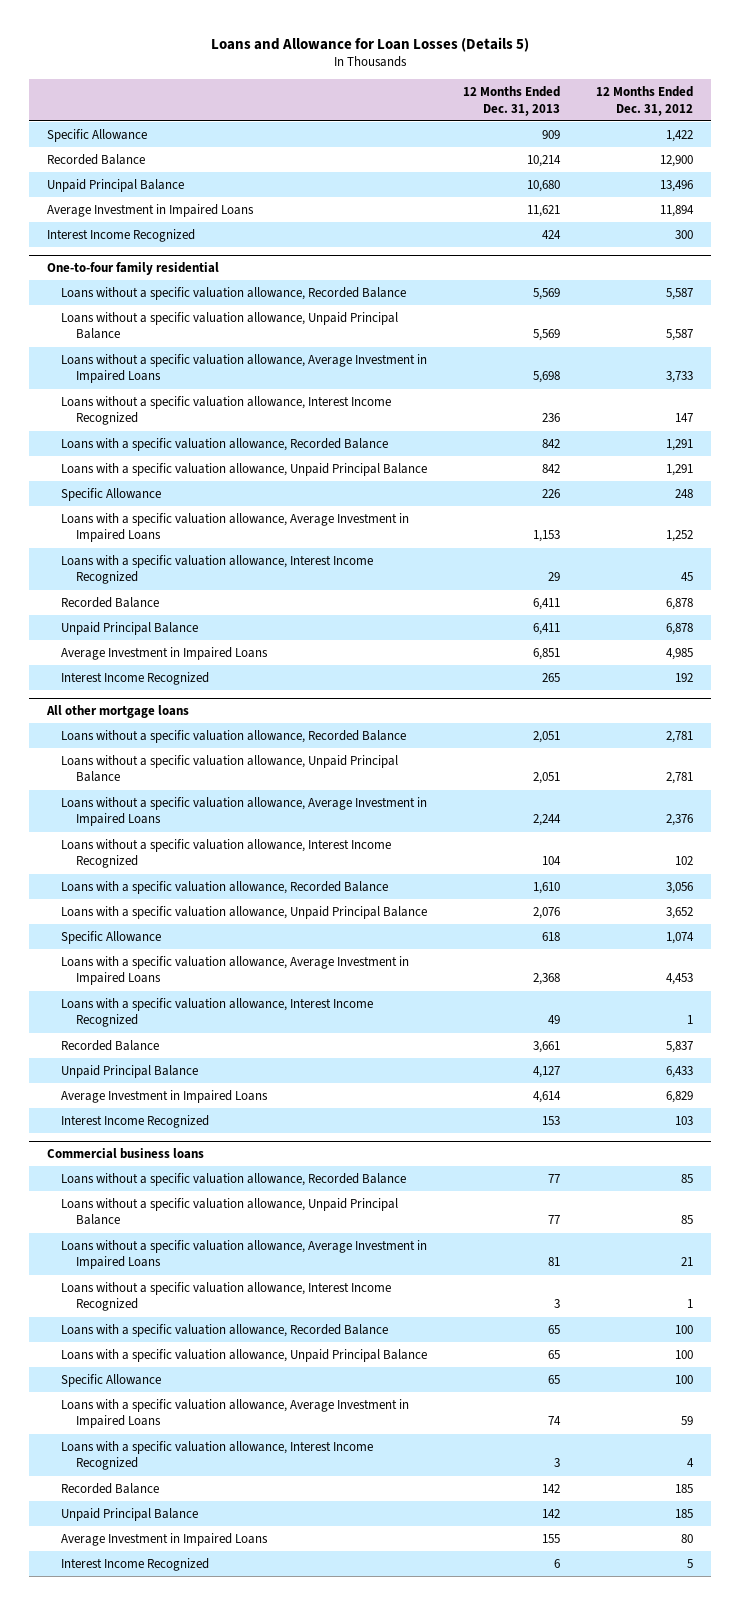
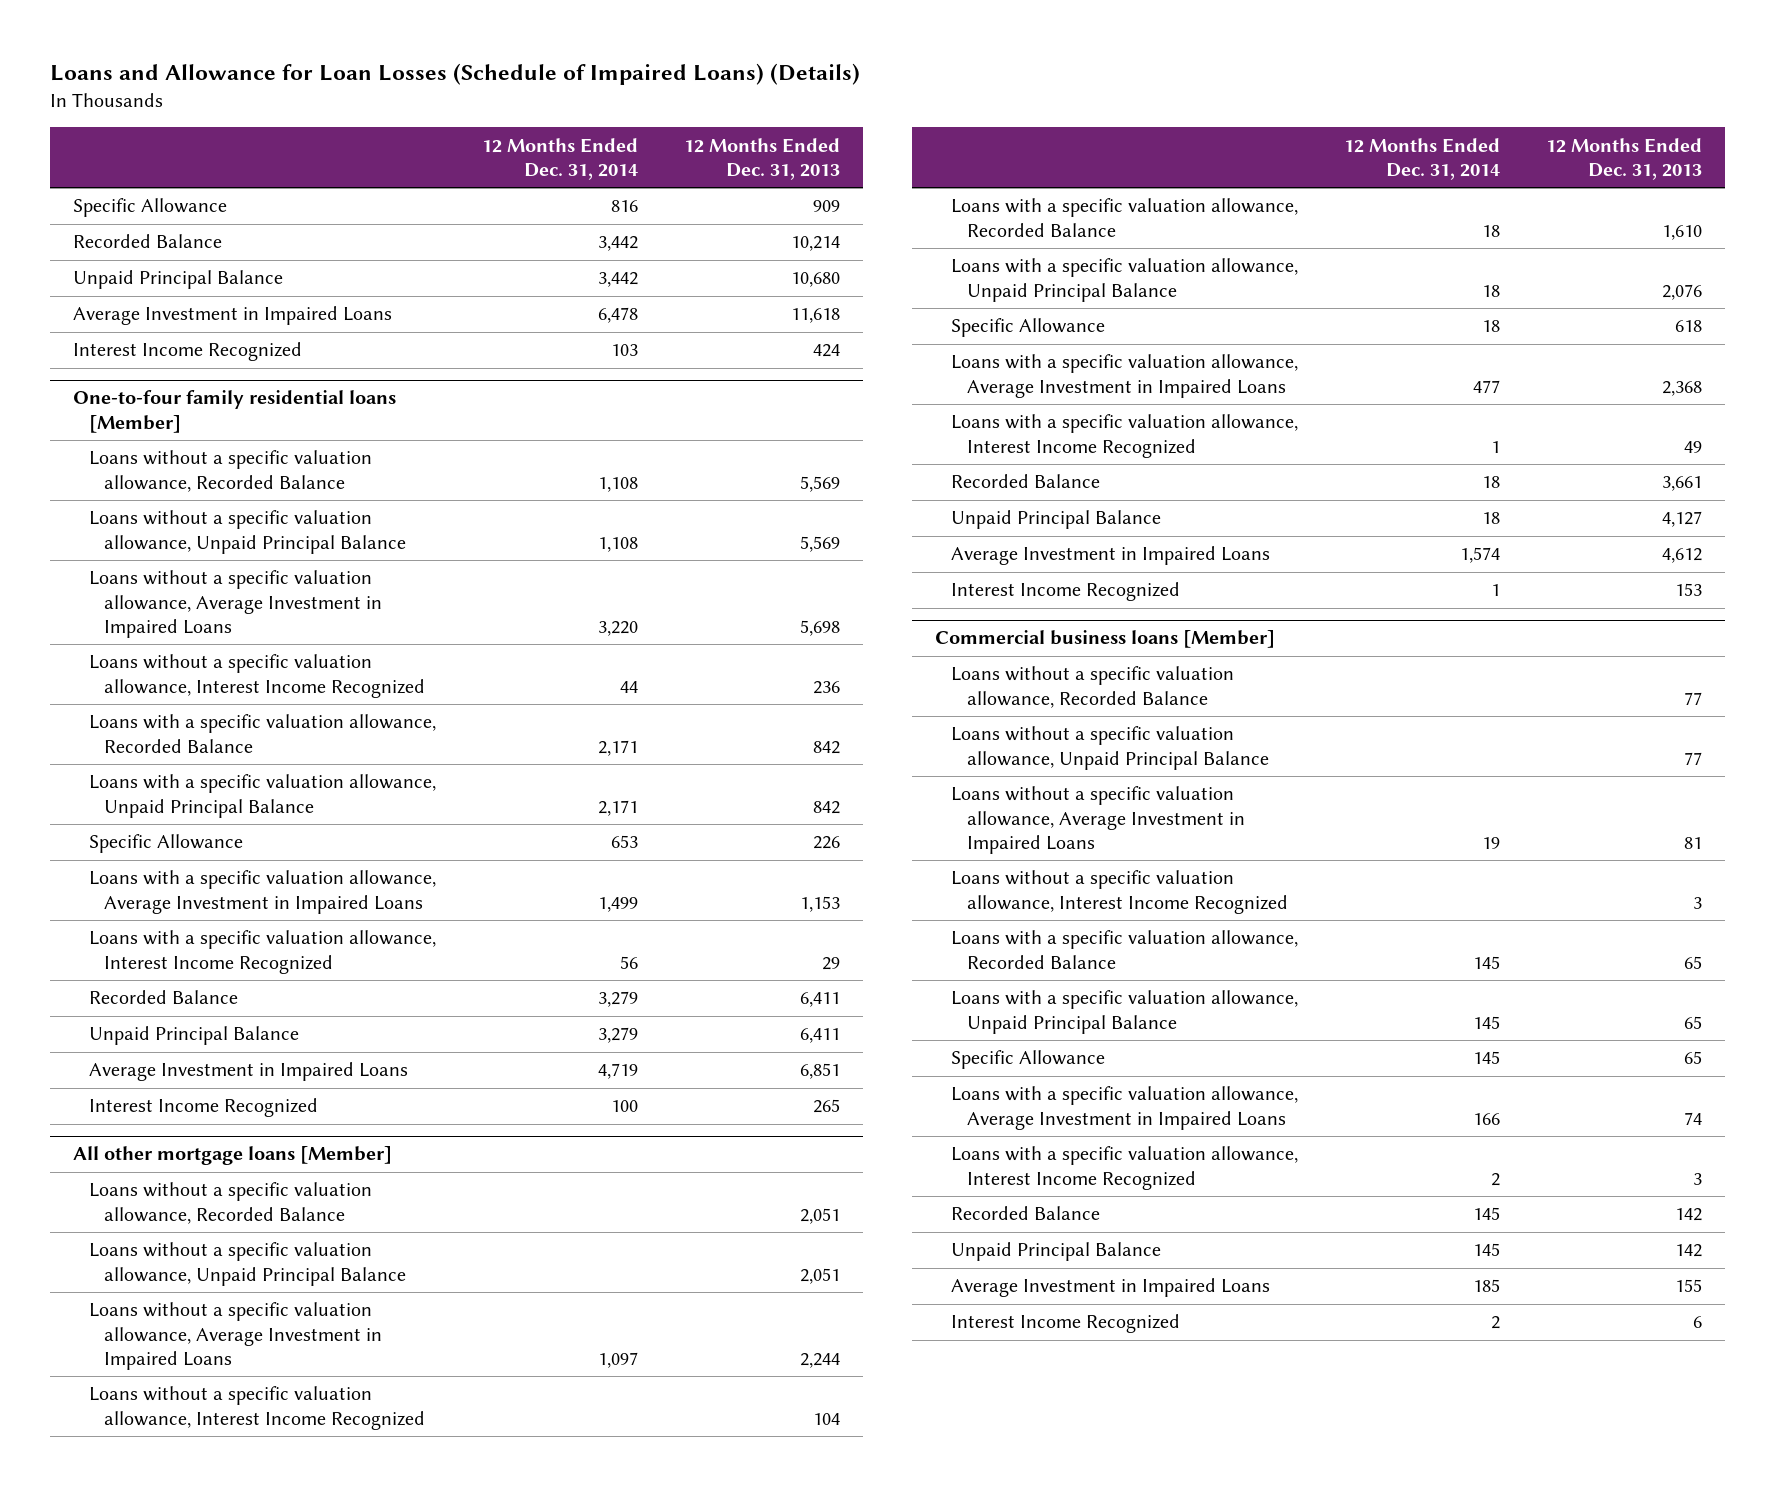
- Loans and Allowance for Loan Losses (Details 5)
+ Loans and Allowance for Loan Losses (Schedule of Impaired Loans) (Details)
- | 12 Months Ended Dec. 31, 2013 | 12 Months Ended Dec. 31, 2012
+ | 12 Months Ended Dec. 31, 2014 | 12 Months Ended Dec. 31, 2013
- Average Investment in Impaired Loans | 11,621 | 11,894
+ Average Investment in Impaired Loans | 6,478 | 11,618
- One-to-four family residential
+ One-to-four family residential loans [Member]
- All other mortgage loans
+ All other mortgage loans [Member]
- Average Investment in Impaired Loans | 4,614 | 6,829
+ Average Investment in Impaired Loans | 1,574 | 4,612
- Commercial business loans
+ Commercial business loans [Member]

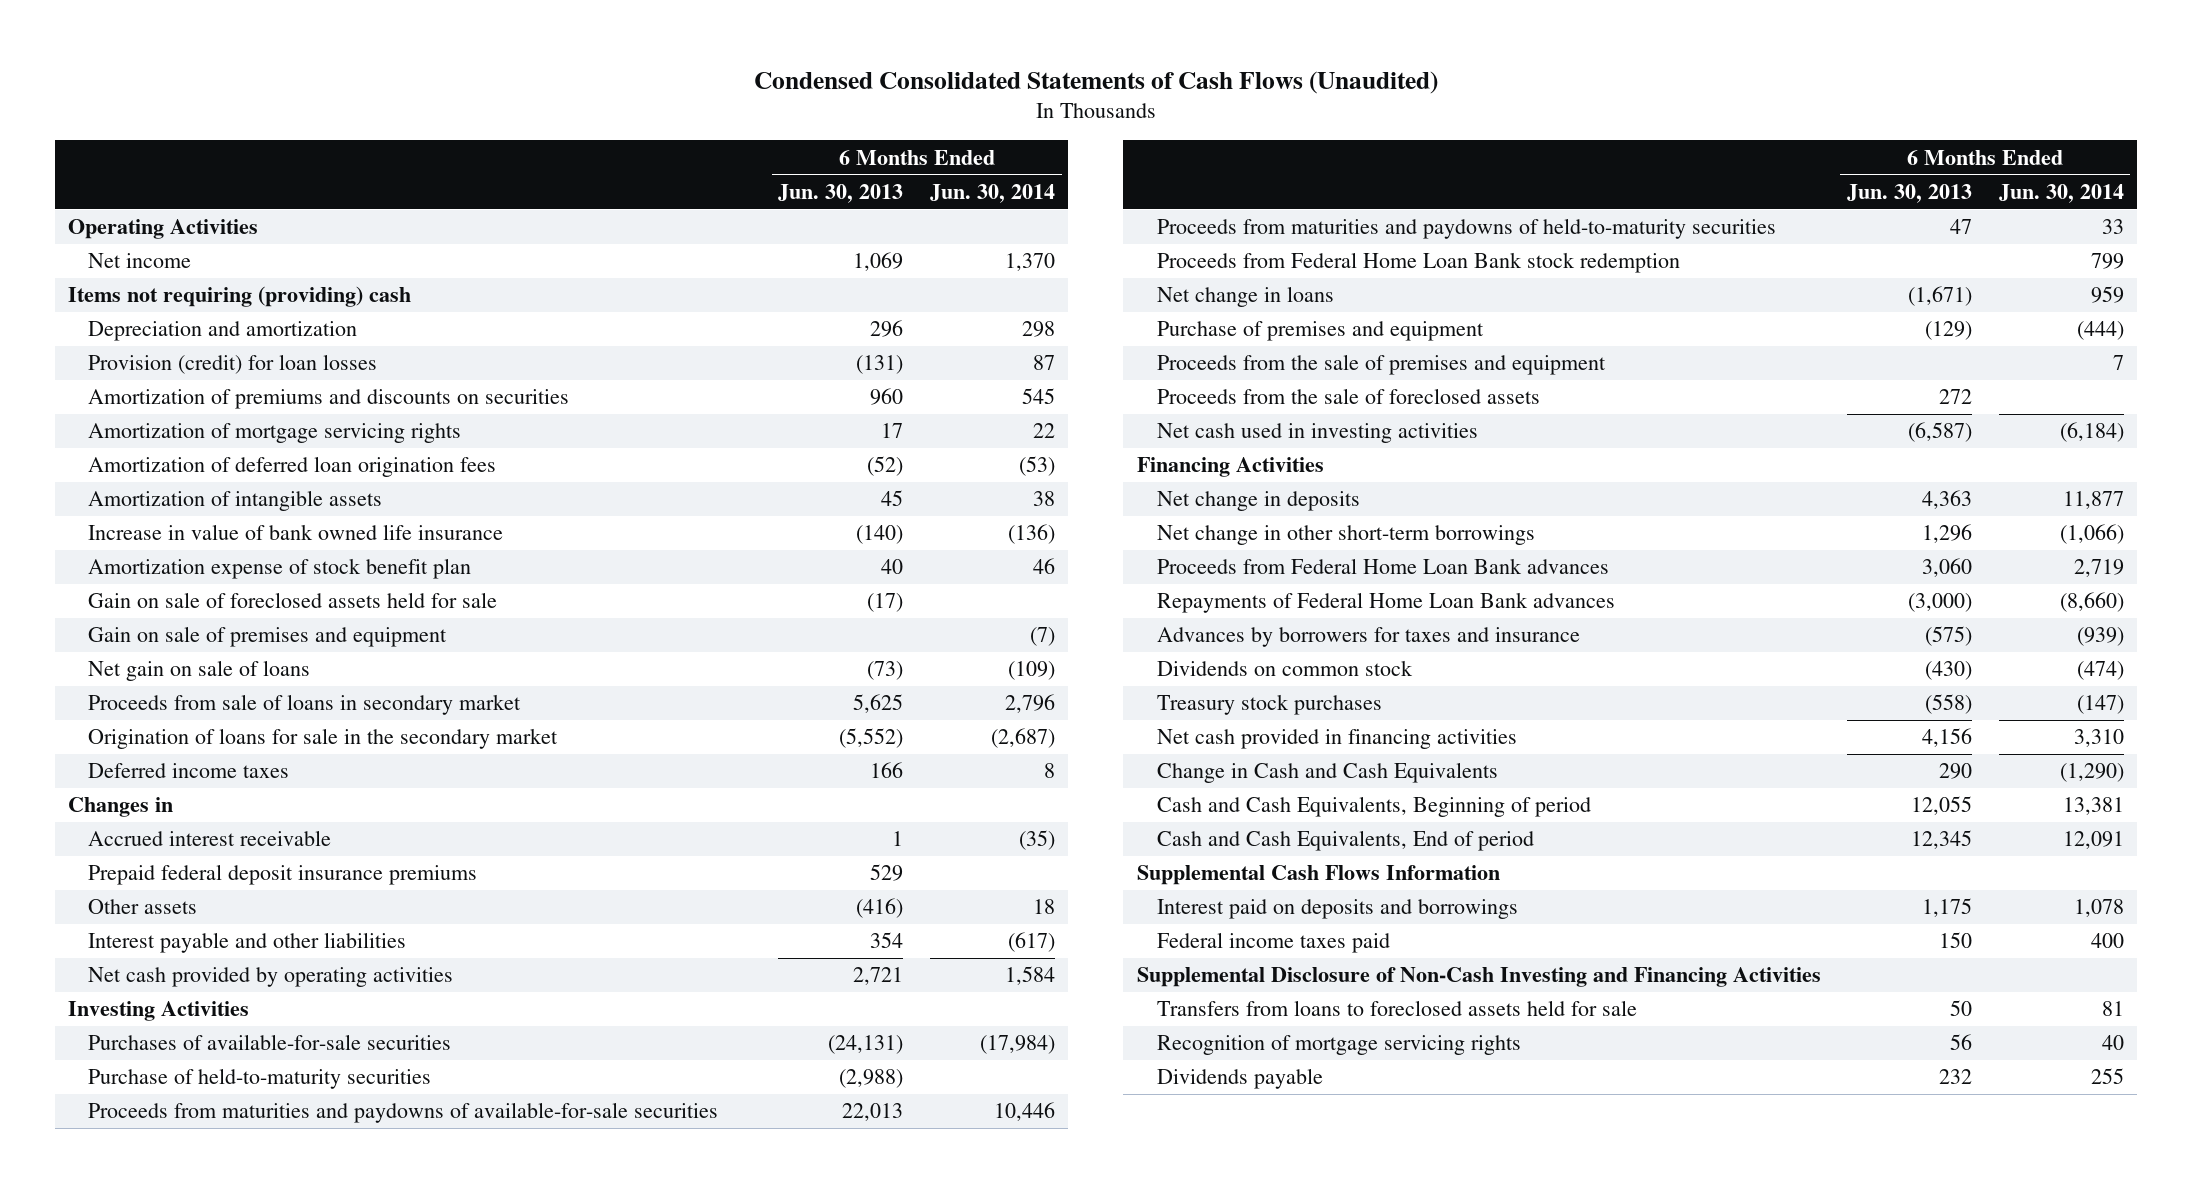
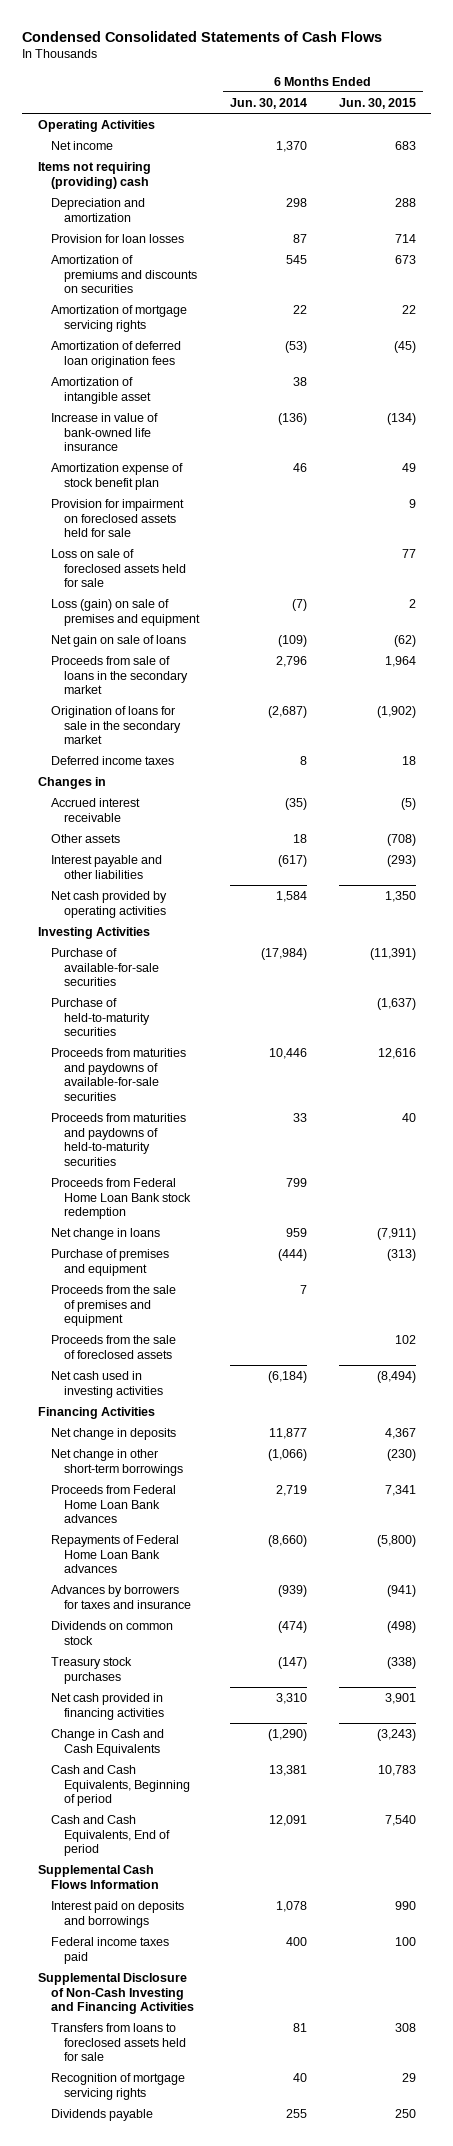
- Condensed Consolidated Statements of Cash Flows (Unaudited)
+ Condensed Consolidated Statements of Cash Flows
- | 6 Months Ended Jun. 30, 2013 | 6 Months Ended Jun. 30, 2014
+ | 6 Months Ended Jun. 30, 2014 | 6 Months Ended Jun. 30, 2015
- Provision (credit) for loan losses | (131) | 87
+ Provision for loan losses | 87 | 714
- Amortization of intangible assets | 45 | 38
- Increase in value of bank owned life insurance | (140) | (136)
+ Amortization of intangible asset | 38 |
+ Increase in value of bank-owned life insurance | (136) | (134)
- Gain on sale of foreclosed assets held for sale | (17) |
- Gain on sale of premises and equipment | | (7)
+ Provision for impairment on foreclosed assets held for sale | | 9
+ Loss on sale of foreclosed assets held for sale | | 77
+ Loss (gain) on sale of premises and equipment | (7) | 2
- Proceeds from sale of loans in secondary market | 5,625 | 2,796
+ Proceeds from sale of loans in the secondary market | 2,796 | 1,964
- Prepaid federal deposit insurance premiums | 529 |
- Purchases of available-for-sale securities | (24,131) | (17,984)
+ Purchase of available-for-sale securities | (17,984) | (11,391)

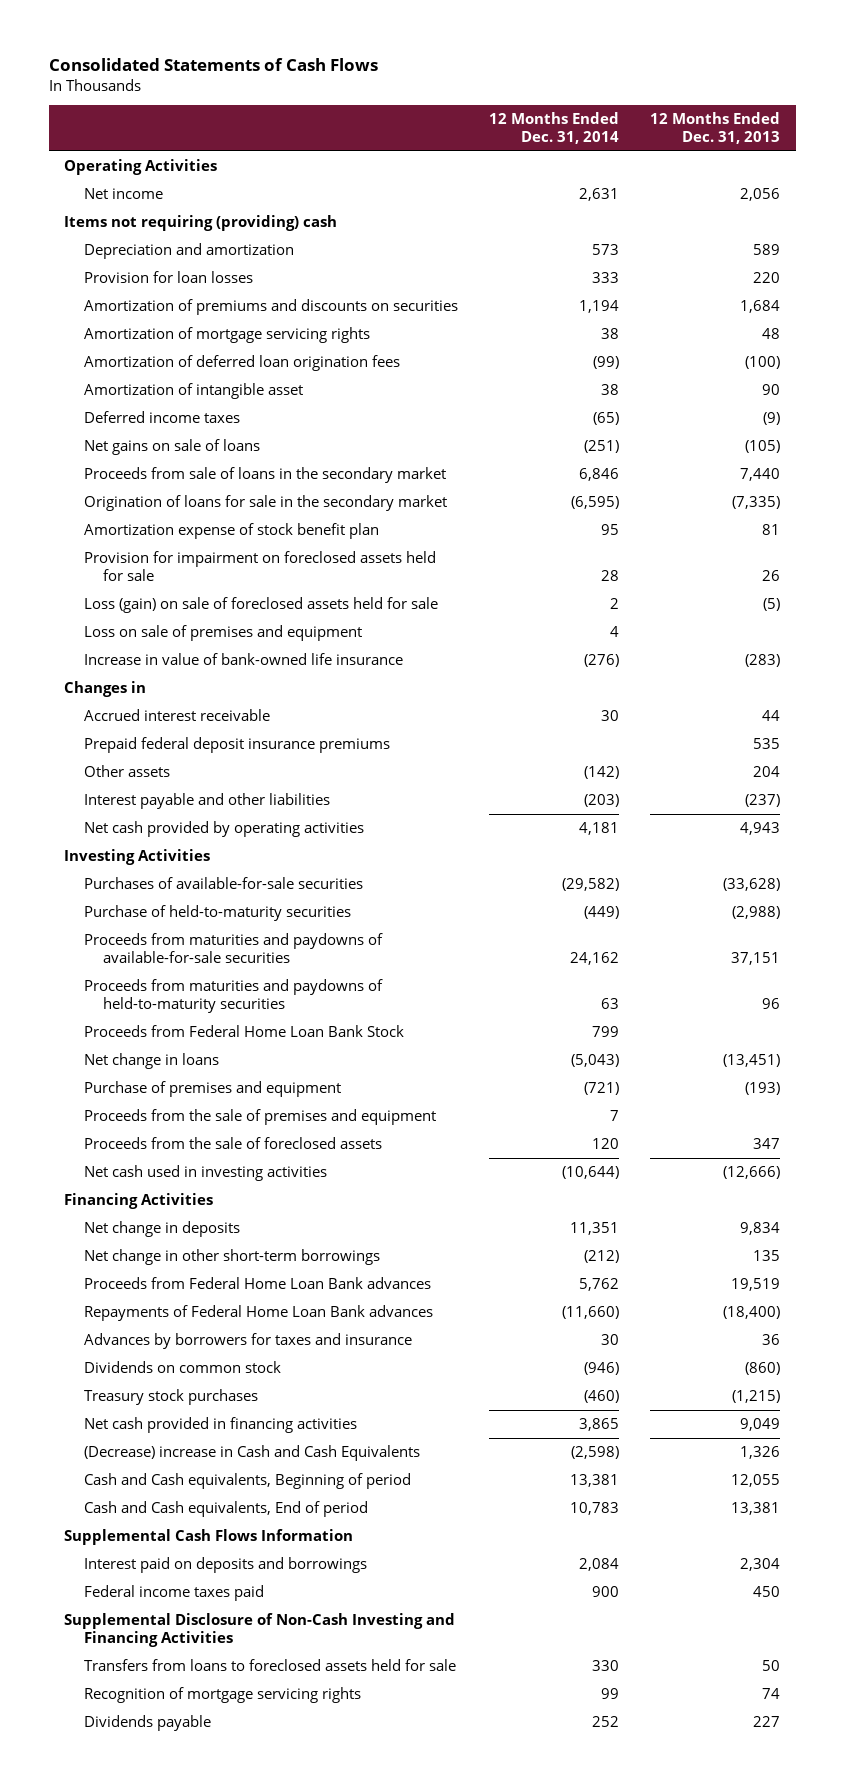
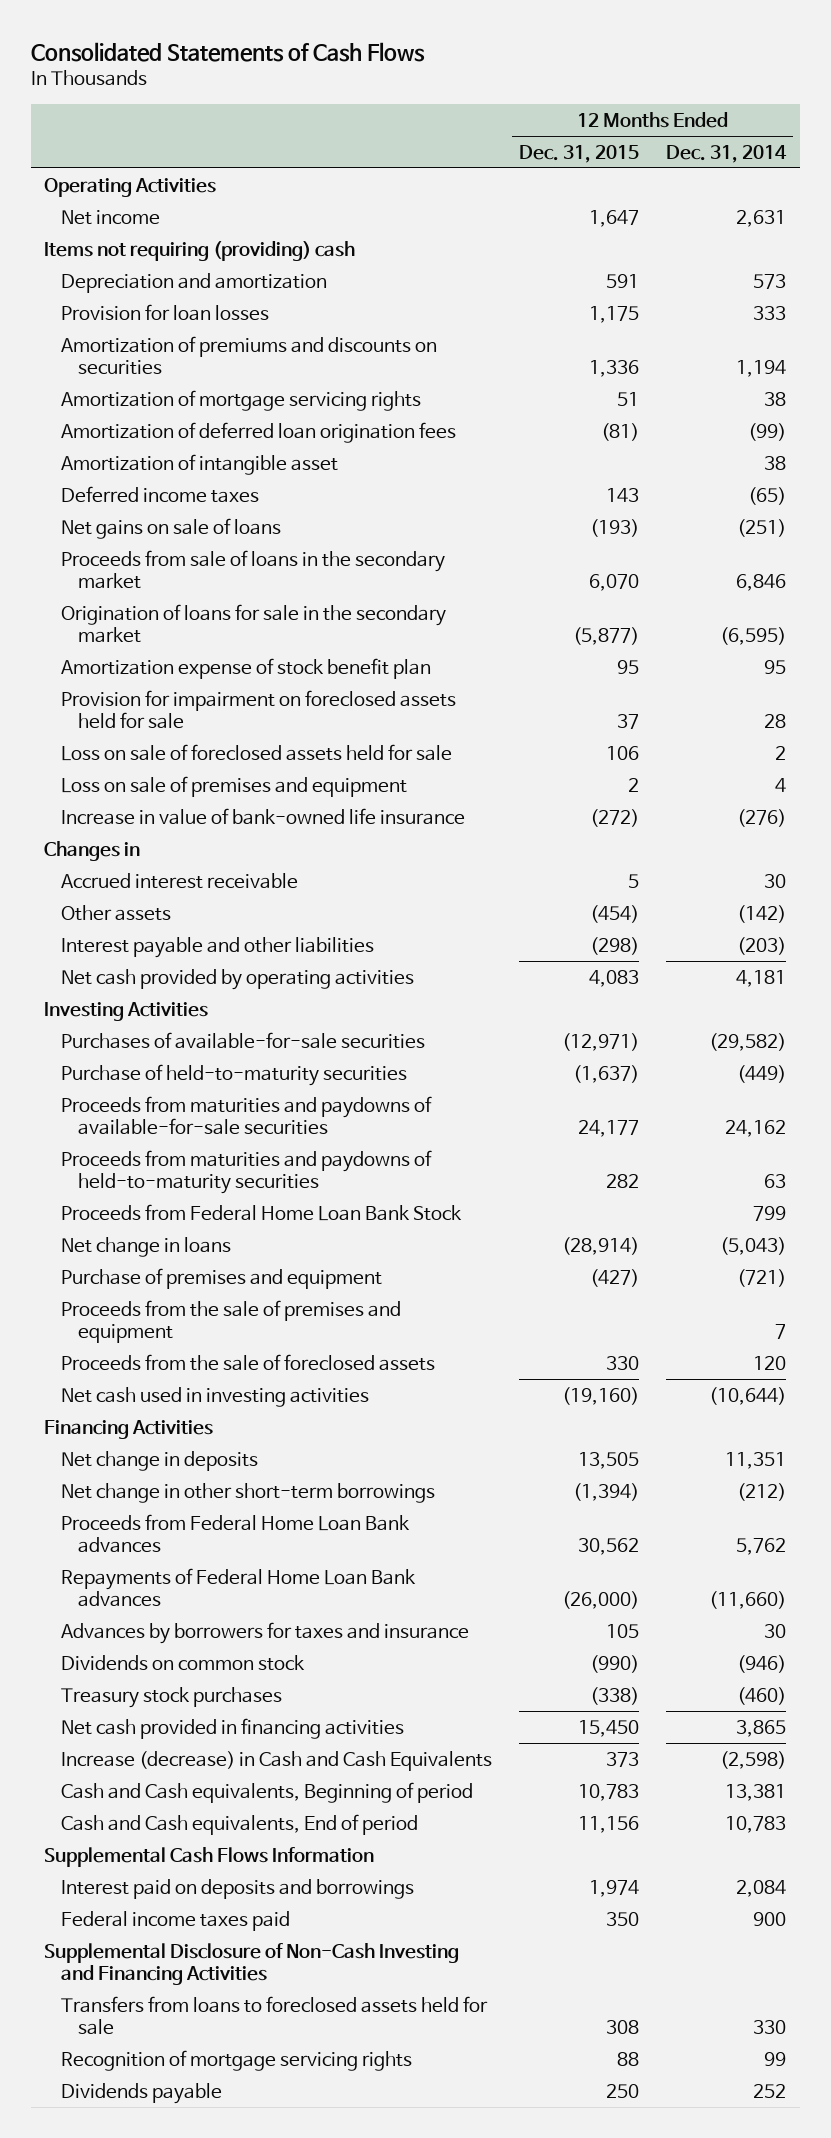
- | 12 Months Ended Dec. 31, 2014 | 12 Months Ended Dec. 31, 2013
+ | 12 Months Ended Dec. 31, 2015 | 12 Months Ended Dec. 31, 2014
- Loss (gain) on sale of foreclosed assets held for sale | 2 | (5)
+ Loss on sale of foreclosed assets held for sale | 106 | 2
- Prepaid federal deposit insurance premiums | | 535
- (Decrease) increase in Cash and Cash Equivalents | (2,598) | 1,326
+ Increase (decrease) in Cash and Cash Equivalents | 373 | (2,598)

